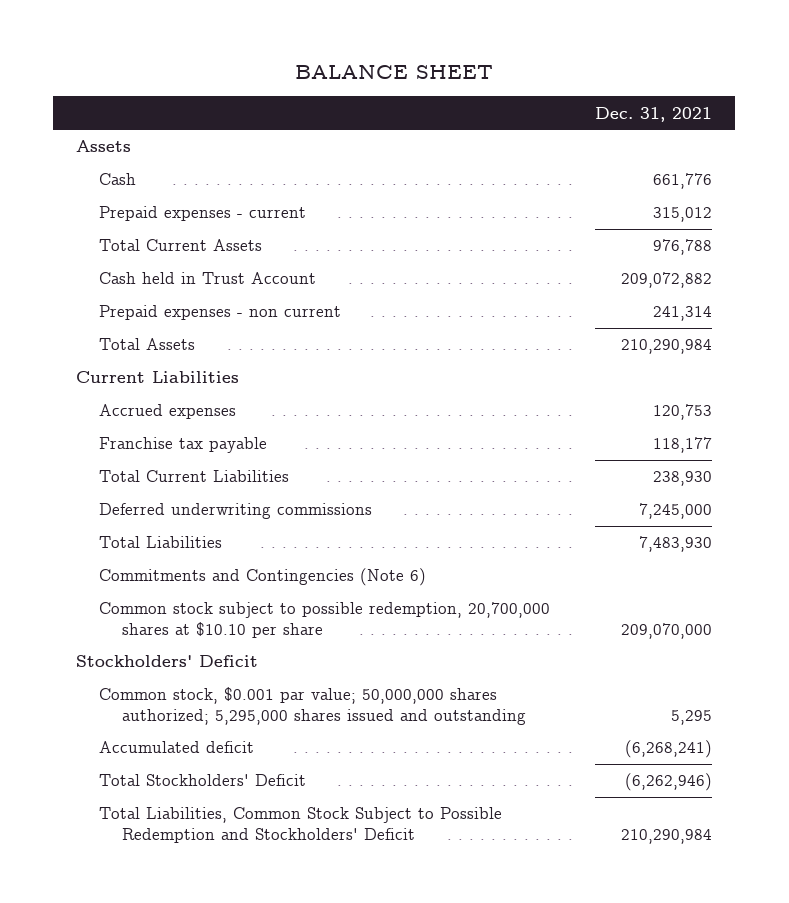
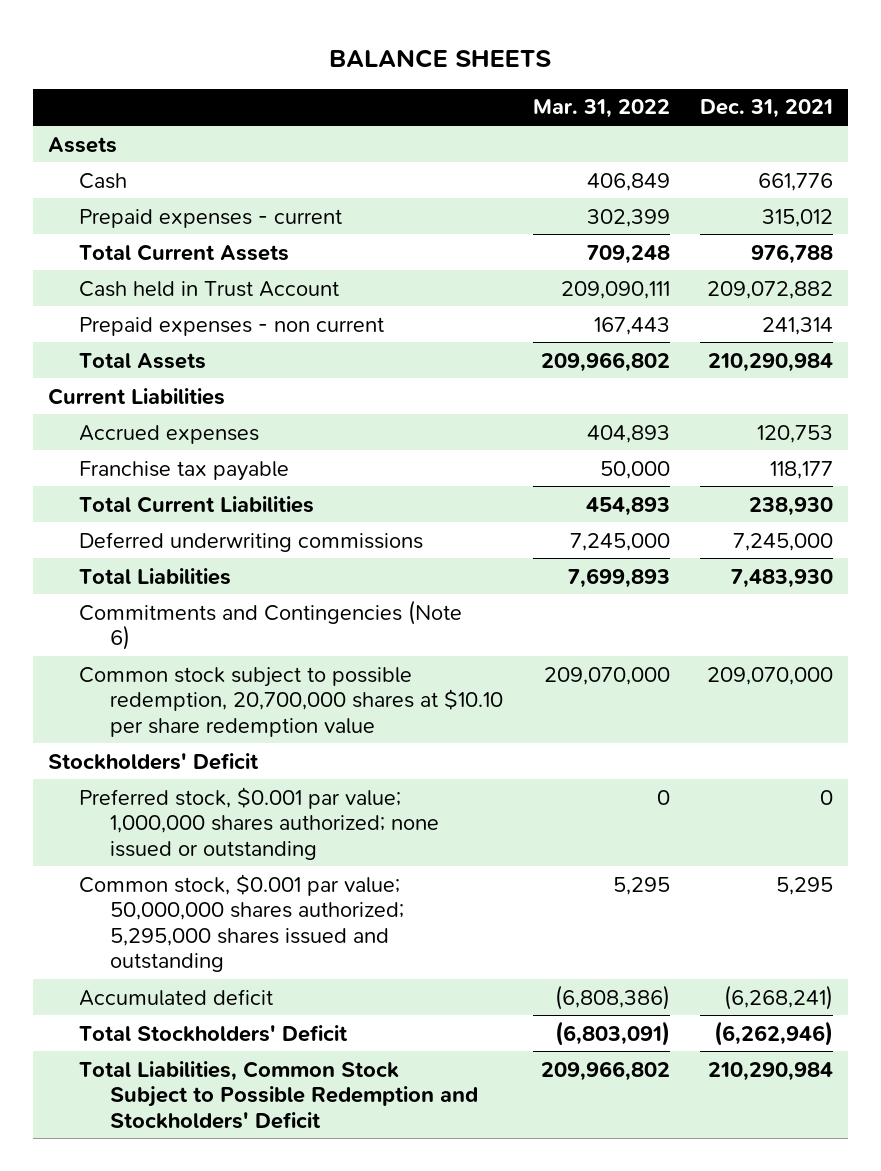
- BALANCE SHEET
+ BALANCE SHEETS
- | Dec. 31, 2021
+ | Mar. 31, 2022 | Dec. 31, 2021
- Common stock subject to possible redemption, 20,700,000 shares at $10.10 per share | 209,070,000
+ Common stock subject to possible redemption, 20,700,000 shares at $10.10 per share redemption value | 209,070,000 | 209,070,000
+ Preferred stock, $0.001 par value; 1,000,000 shares authorized; none issued or outstanding | 0 | 0

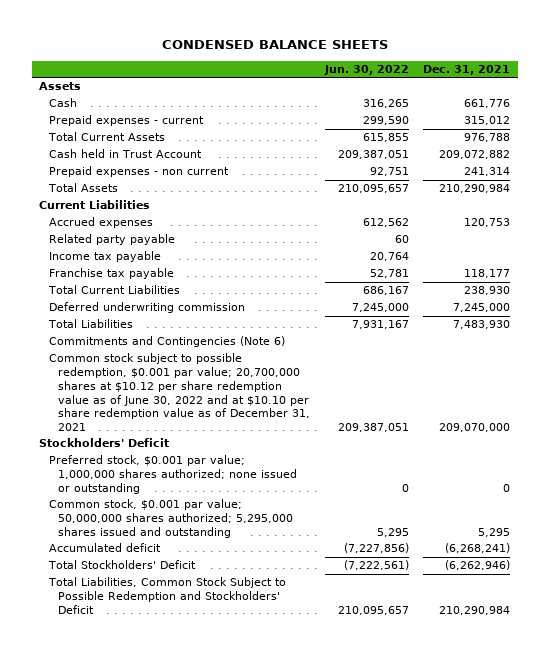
- BALANCE SHEETS
+ CONDENSED BALANCE SHEETS
- | Mar. 31, 2022 | Dec. 31, 2021
+ | Jun. 30, 2022 | Dec. 31, 2021
+ Related party payable | 60 |
+ Income tax payable | 20,764 |
- Deferred underwriting commissions | 7,245,000 | 7,245,000
+ Deferred underwriting commission | 7,245,000 | 7,245,000
- Common stock subject to possible redemption, 20,700,000 shares at $10.10 per share redemption value | 209,070,000 | 209,070,000
+ Common stock subject to possible redemption, $0.001 par value; 20,700,000 shares at $10.12 per share redemption value as of June 30, 2022 and at $10.10 per share redemption value as of December 31, 2021 | 209,387,051 | 209,070,000

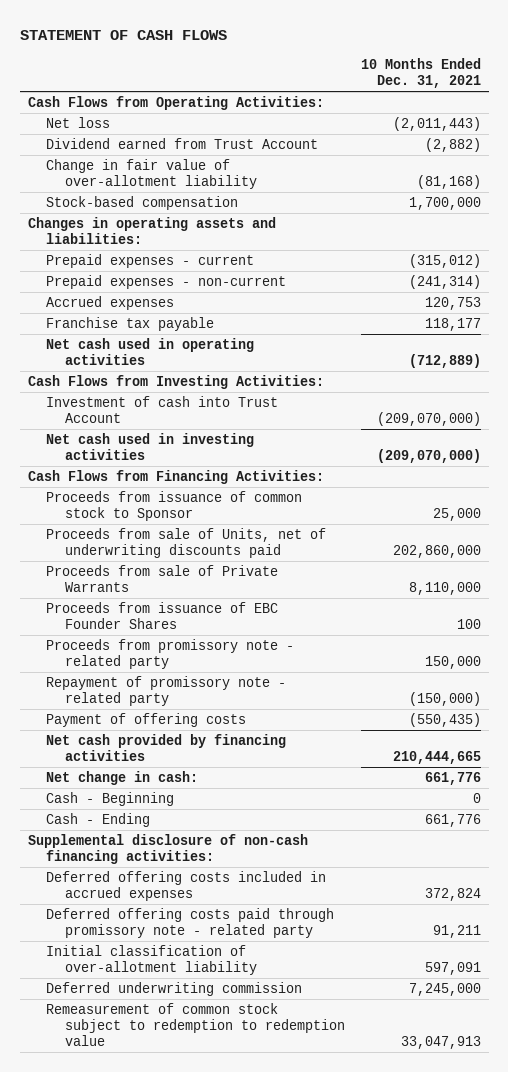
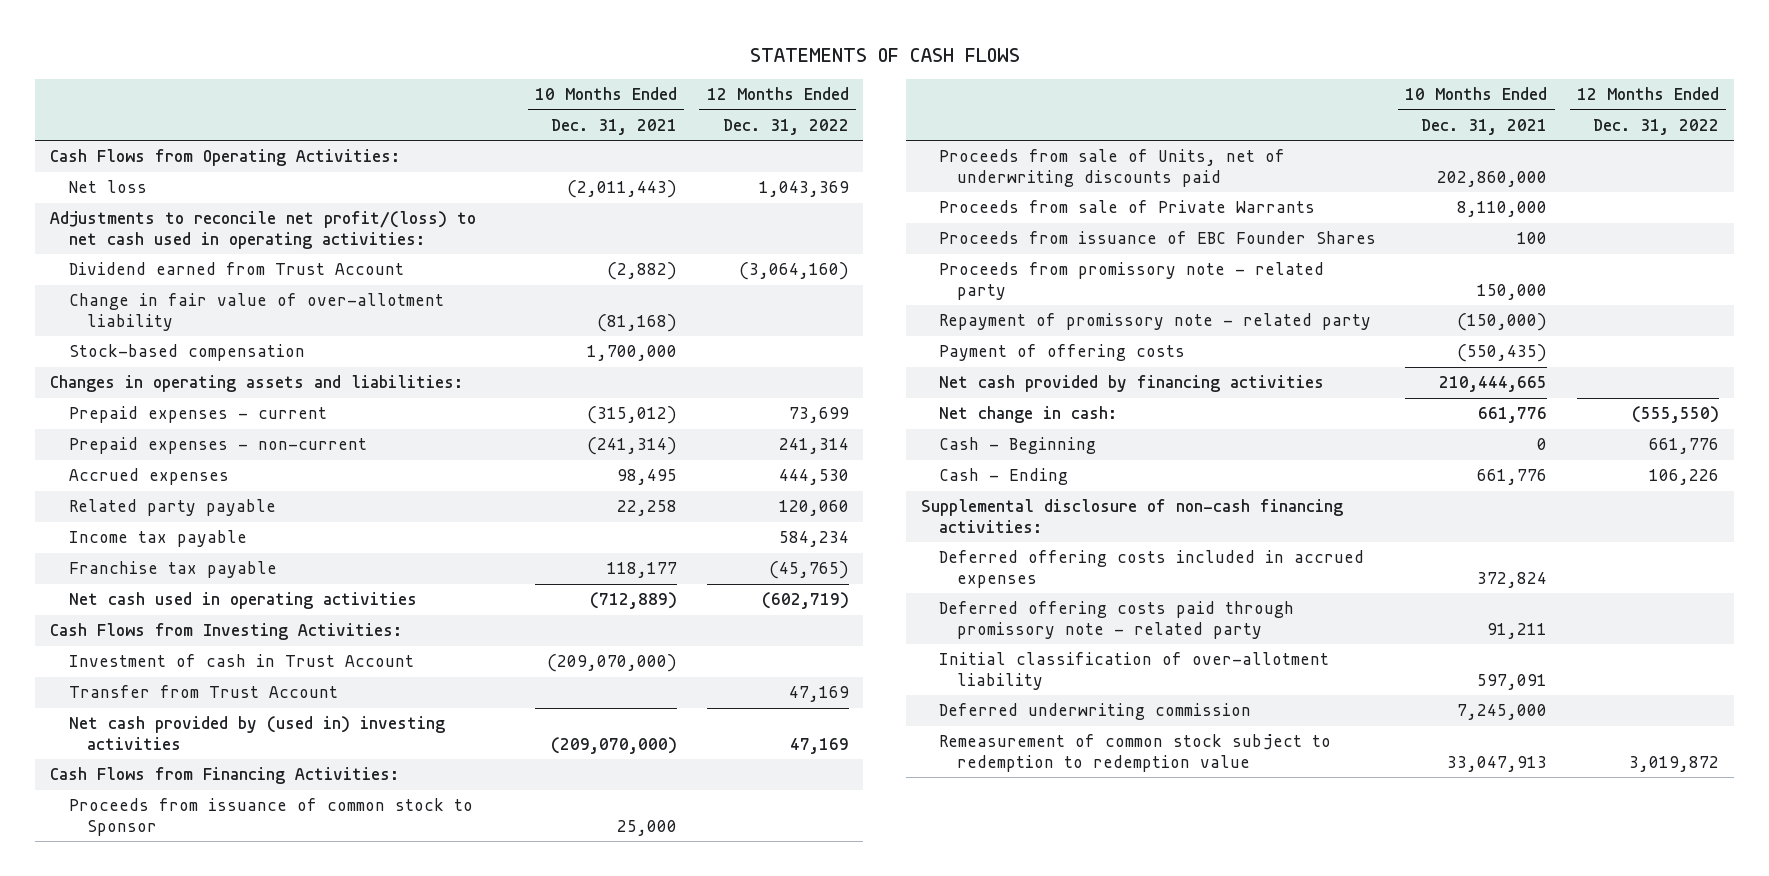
- STATEMENT OF CASH FLOWS
+ STATEMENTS OF CASH FLOWS
- | 10 Months Ended Dec. 31, 2021
+ | 10 Months Ended Dec. 31, 2021 | 12 Months Ended Dec. 31, 2022
+ Adjustments to reconcile net profit/(loss) to net cash used in operating activities:
- Accrued expenses | 120,753
+ Accrued expenses | 98,495 | 444,530
+ Related party payable | 22,258 | 120,060
+ Income tax payable | | 584,234
- Investment of cash into Trust Account | (209,070,000)
- Net cash used in investing activities | (209,070,000)
+ Investment of cash in Trust Account | (209,070,000) |
+ Transfer from Trust Account | | 47,169
+ Net cash provided by (used in) investing activities | (209,070,000) | 47,169

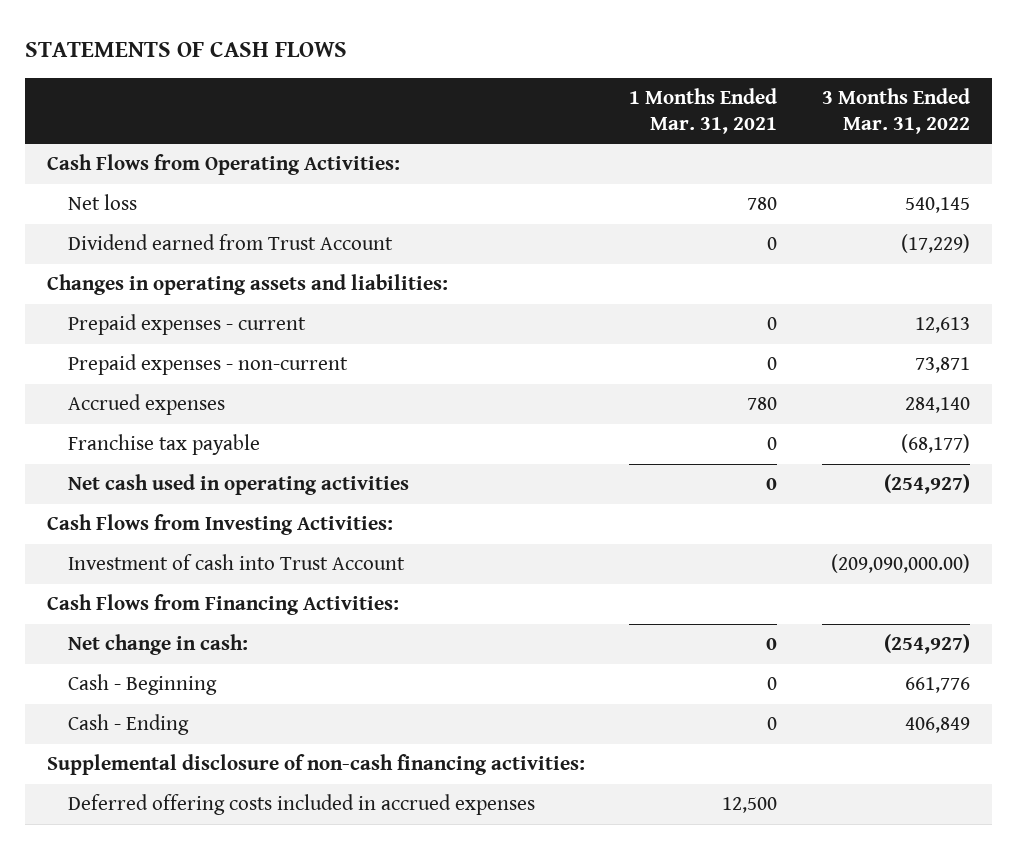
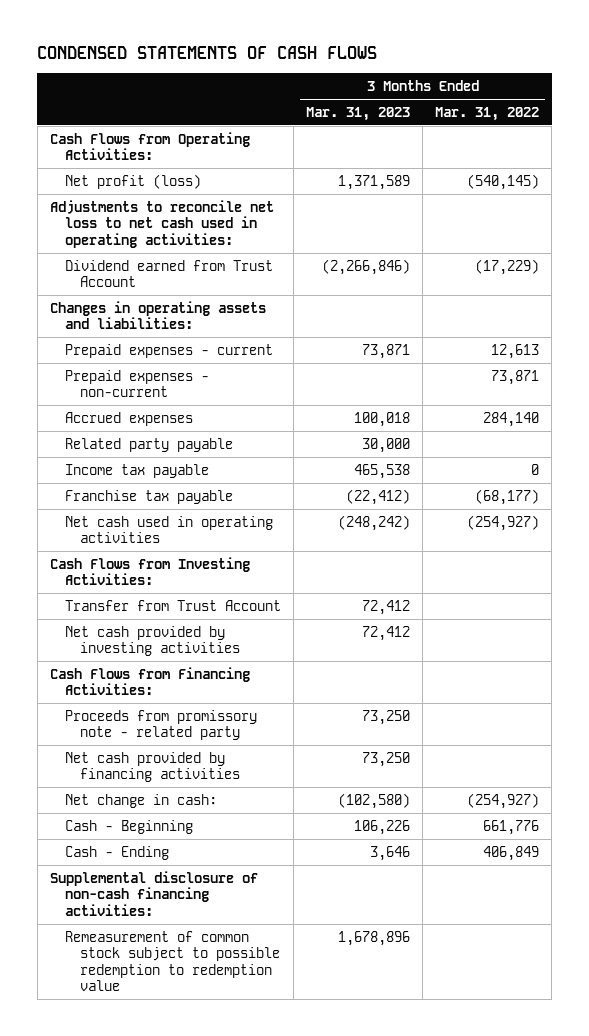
- STATEMENTS OF CASH FLOWS
+ CONDENSED STATEMENTS OF CASH FLOWS
- | 1 Months Ended Mar. 31, 2021 | 3 Months Ended Mar. 31, 2022
+ | 3 Months Ended Mar. 31, 2023 | 3 Months Ended Mar. 31, 2022
- Net loss | 780 | 540,145
+ Net profit (loss) | 1,371,589 | (540,145)
+ Adjustments to reconcile net loss to net cash used in operating activities:
+ Related party payable | 30,000 |
+ Income tax payable | 465,538 | 0
- Investment of cash into Trust Account | | (209,090,000.00)
+ Transfer from Trust Account | 72,412 |
+ Net cash provided by investing activities | 72,412 |
+ Proceeds from promissory note - related party | 73,250 |
+ Net cash provided by financing activities | 73,250 |
- Deferred offering costs included in accrued expenses | 12,500 |
+ Remeasurement of common stock subject to possible redemption to redemption value | 1,678,896 |

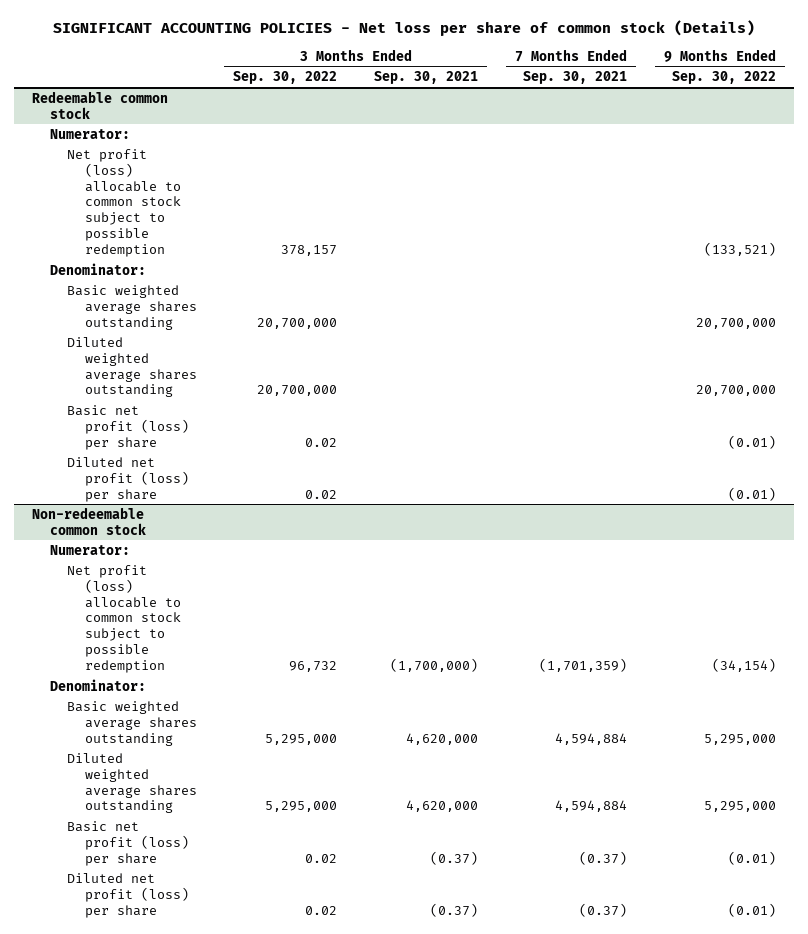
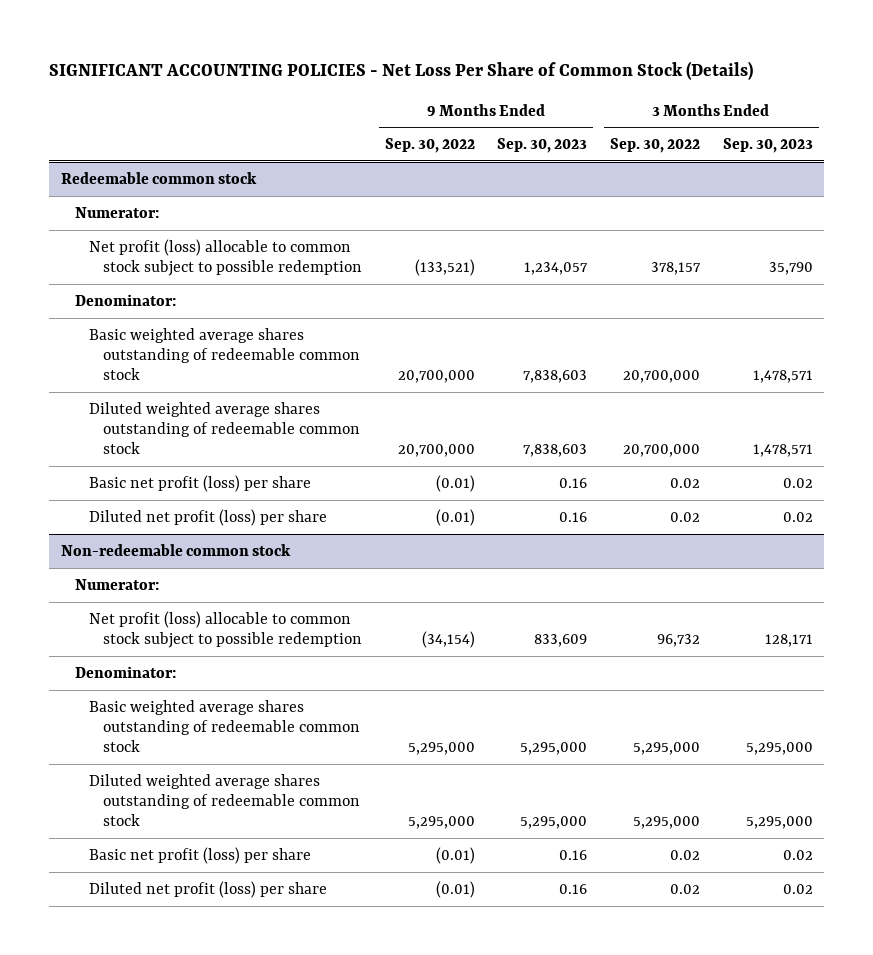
- SIGNIFICANT ACCOUNTING POLICIES - Net loss per share of common stock (Details)
+ SIGNIFICANT ACCOUNTING POLICIES - Net Loss Per Share of Common Stock (Details)
- | 3 Months Ended Sep. 30, 2022 | 3 Months Ended Sep. 30, 2021 | 7 Months Ended Sep. 30, 2021 | 9 Months Ended Sep. 30, 2022
+ | 9 Months Ended Sep. 30, 2022 | 9 Months Ended Sep. 30, 2023 | 3 Months Ended Sep. 30, 2022 | 3 Months Ended Sep. 30, 2023
@ Redeemable common stock
- Basic weighted average shares outstanding | 20,700,000 | | | 20,700,000
- Diluted weighted average shares outstanding | 20,700,000 | | | 20,700,000
+ Basic weighted average shares outstanding of redeemable common stock | 20,700,000 | 7,838,603 | 20,700,000 | 1,478,571
+ Diluted weighted average shares outstanding of redeemable common stock | 20,700,000 | 7,838,603 | 20,700,000 | 1,478,571
@ Non-redeemable common stock
- Basic weighted average shares outstanding | 5,295,000 | 4,620,000 | 4,594,884 | 5,295,000
- Diluted weighted average shares outstanding | 5,295,000 | 4,620,000 | 4,594,884 | 5,295,000
+ Basic weighted average shares outstanding of redeemable common stock | 5,295,000 | 5,295,000 | 5,295,000 | 5,295,000
+ Diluted weighted average shares outstanding of redeemable common stock | 5,295,000 | 5,295,000 | 5,295,000 | 5,295,000

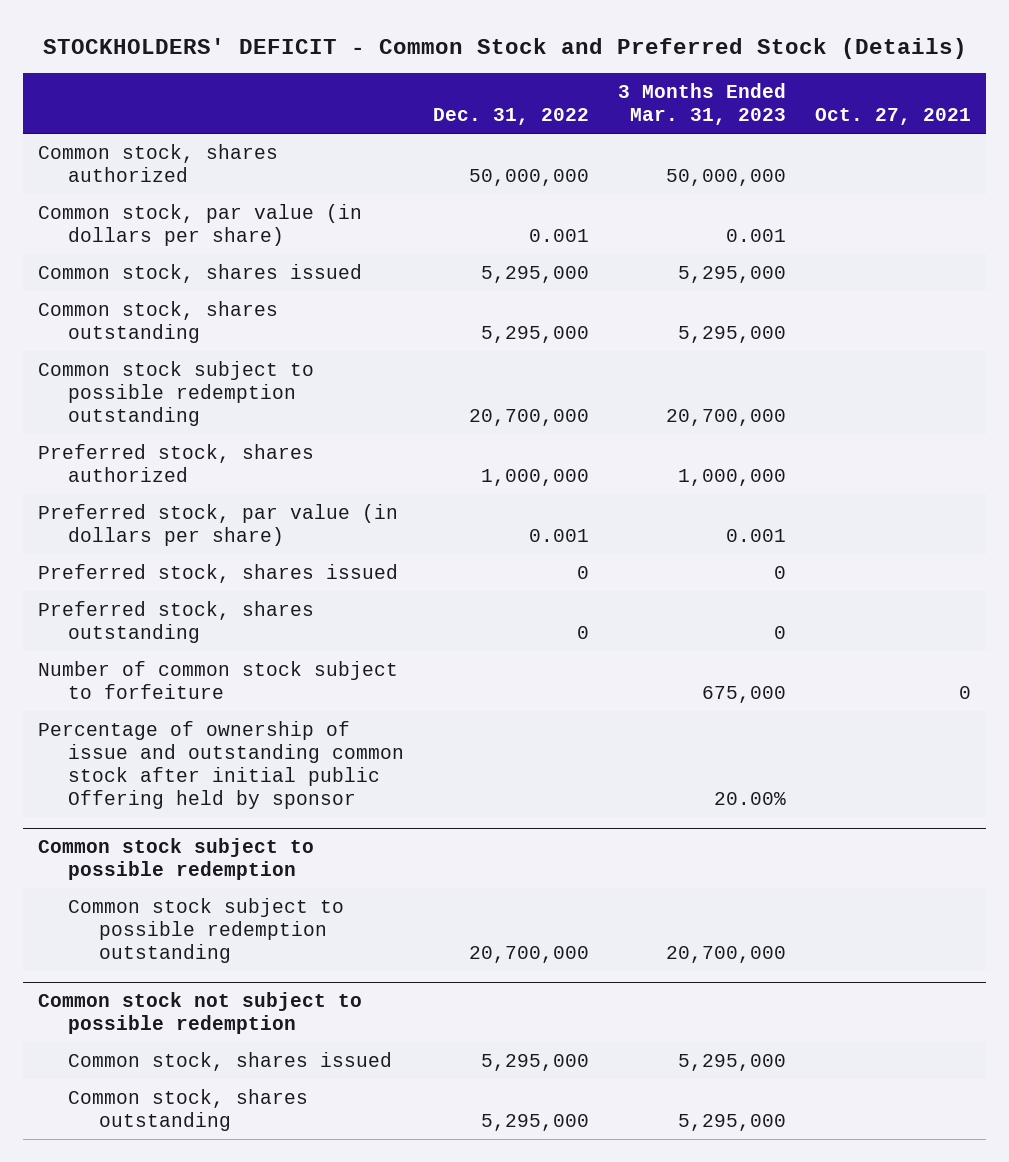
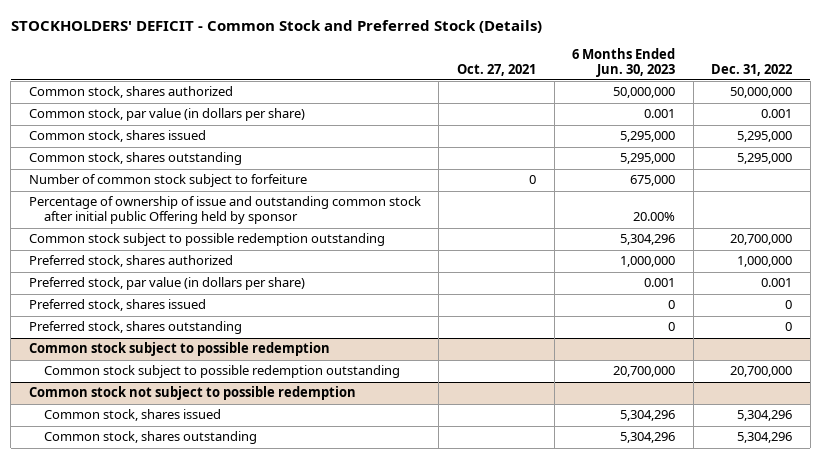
- | Dec. 31, 2022 | 3 Months Ended Mar. 31, 2023 | Oct. 27, 2021
+ | Oct. 27, 2021 | 6 Months Ended Jun. 30, 2023 | Dec. 31, 2022
moved up: Number of common stock subject to forfeiture | 0 | 675,000 |
moved up: Percentage of ownership of issue and outstanding common stock after initial public Offering held by sponsor | | 20.00% |
@ Common stock not subject to possible redemption
- Common stock, shares issued | 5,295,000 | 5,295,000 |
- Common stock, shares outstanding | 5,295,000 | 5,295,000 |
+ Common stock, shares issued | | 5,304,296 | 5,304,296
+ Common stock, shares outstanding | | 5,304,296 | 5,304,296

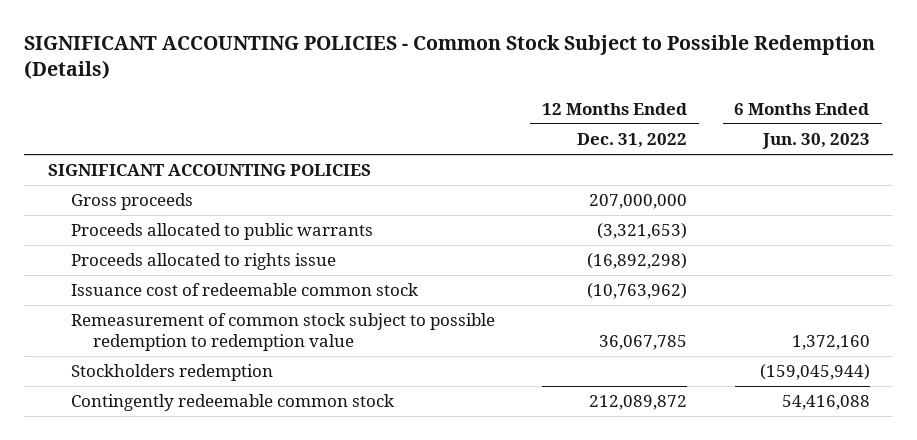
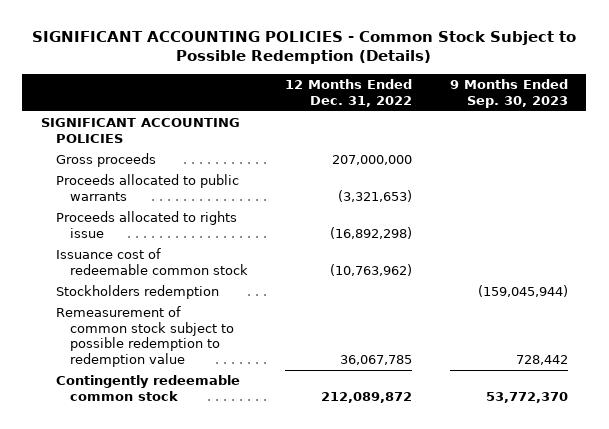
- | 12 Months Ended Dec. 31, 2022 | 6 Months Ended Jun. 30, 2023
+ | 12 Months Ended Dec. 31, 2022 | 9 Months Ended Sep. 30, 2023
moved down: Remeasurement of common stock subject to possible redemption to redemption value | 36,067,785 | 728,442

